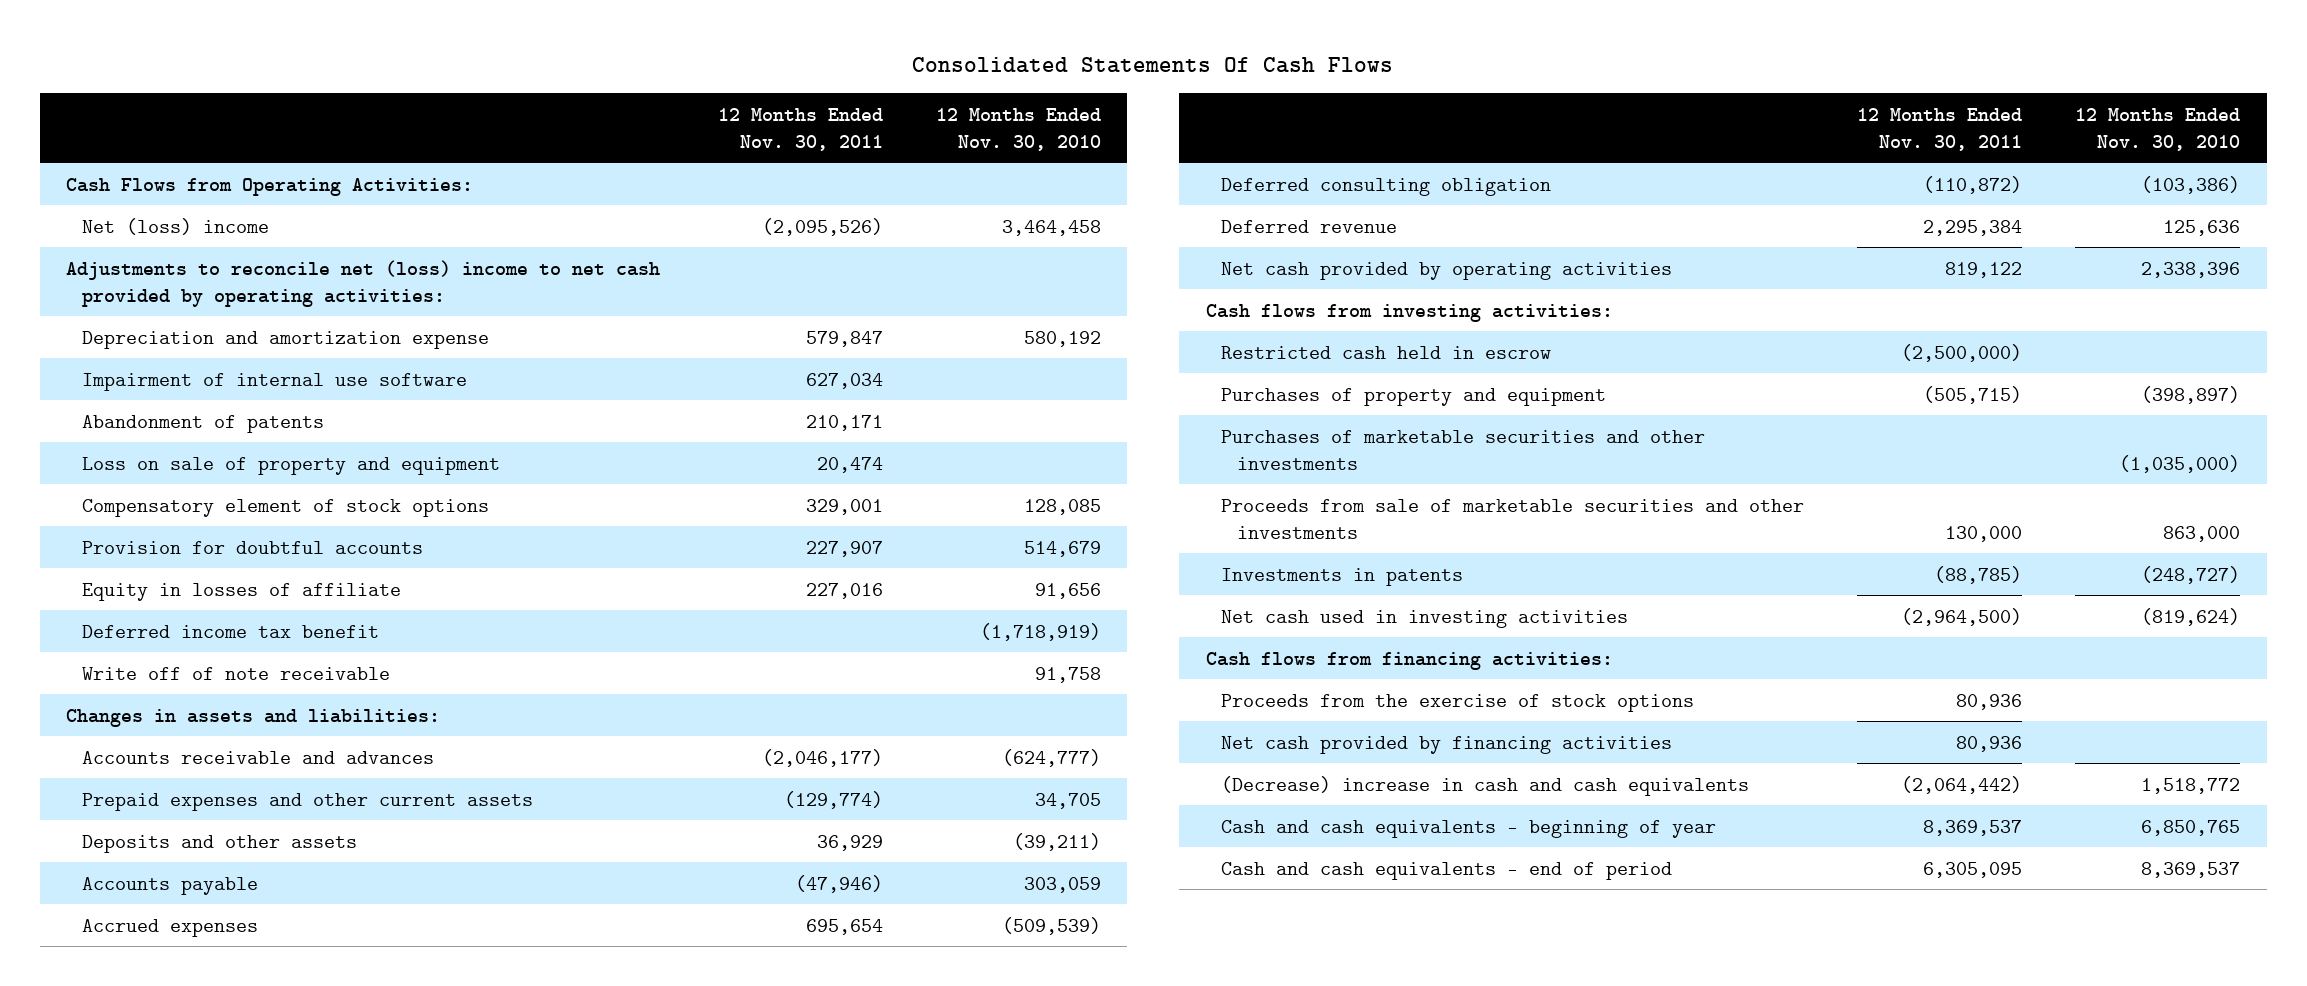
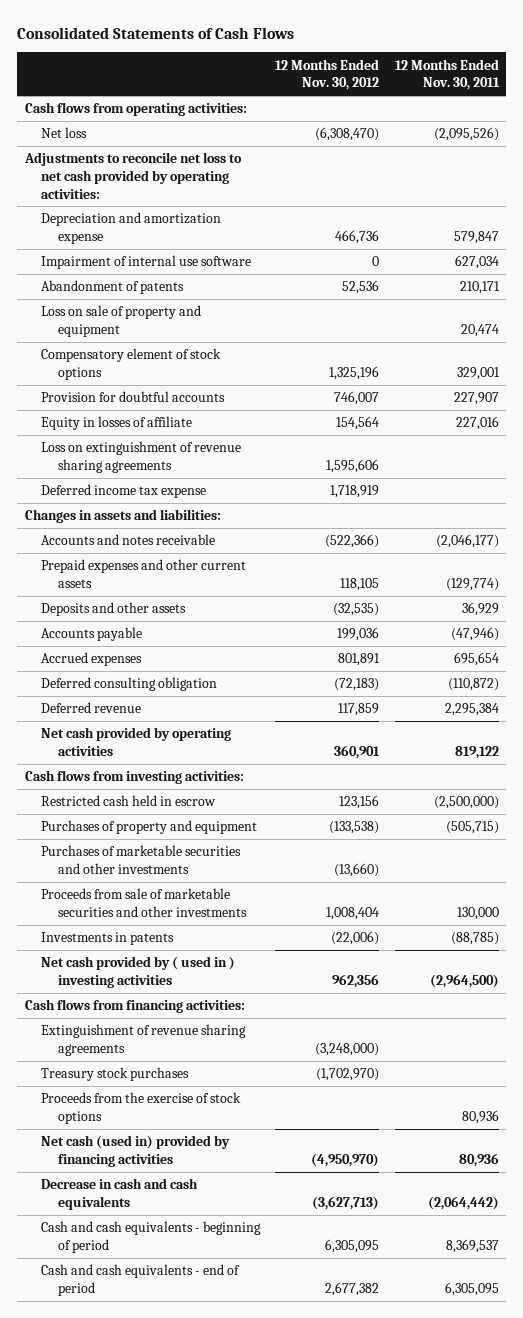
- Consolidated Statements Of Cash Flows
+ Consolidated Statements of Cash Flows
- | 12 Months Ended Nov. 30, 2011 | 12 Months Ended Nov. 30, 2010
+ | 12 Months Ended Nov. 30, 2012 | 12 Months Ended Nov. 30, 2011
- Cash Flows from Operating Activities:
- Net (loss) income | (2,095,526) | 3,464,458
- Adjustments to reconcile net (loss) income to net cash provided by operating activities:
+ Cash flows from operating activities:
+ Net loss | (6,308,470) | (2,095,526)
+ Adjustments to reconcile net loss to net cash provided by operating activities:
- Deferred income tax benefit | | (1,718,919)
- Write off of note receivable | | 91,758
+ Loss on extinguishment of revenue sharing agreements | 1,595,606 |
+ Deferred income tax expense | 1,718,919 |
- Accounts receivable and advances | (2,046,177) | (624,777)
+ Accounts and notes receivable | (522,366) | (2,046,177)
- Net cash used in investing activities | (2,964,500) | (819,624)
+ Net cash provided by ( used in ) investing activities | 962,356 | (2,964,500)
+ Extinguishment of revenue sharing agreements | (3,248,000) |
+ Treasury stock purchases | (1,702,970) |
- Net cash provided by financing activities | 80,936 |
- (Decrease) increase in cash and cash equivalents | (2,064,442) | 1,518,772
- Cash and cash equivalents - beginning of year | 8,369,537 | 6,850,765
+ Net cash (used in) provided by financing activities | (4,950,970) | 80,936
+ Decrease in cash and cash equivalents | (3,627,713) | (2,064,442)
+ Cash and cash equivalents - beginning of period | 6,305,095 | 8,369,537

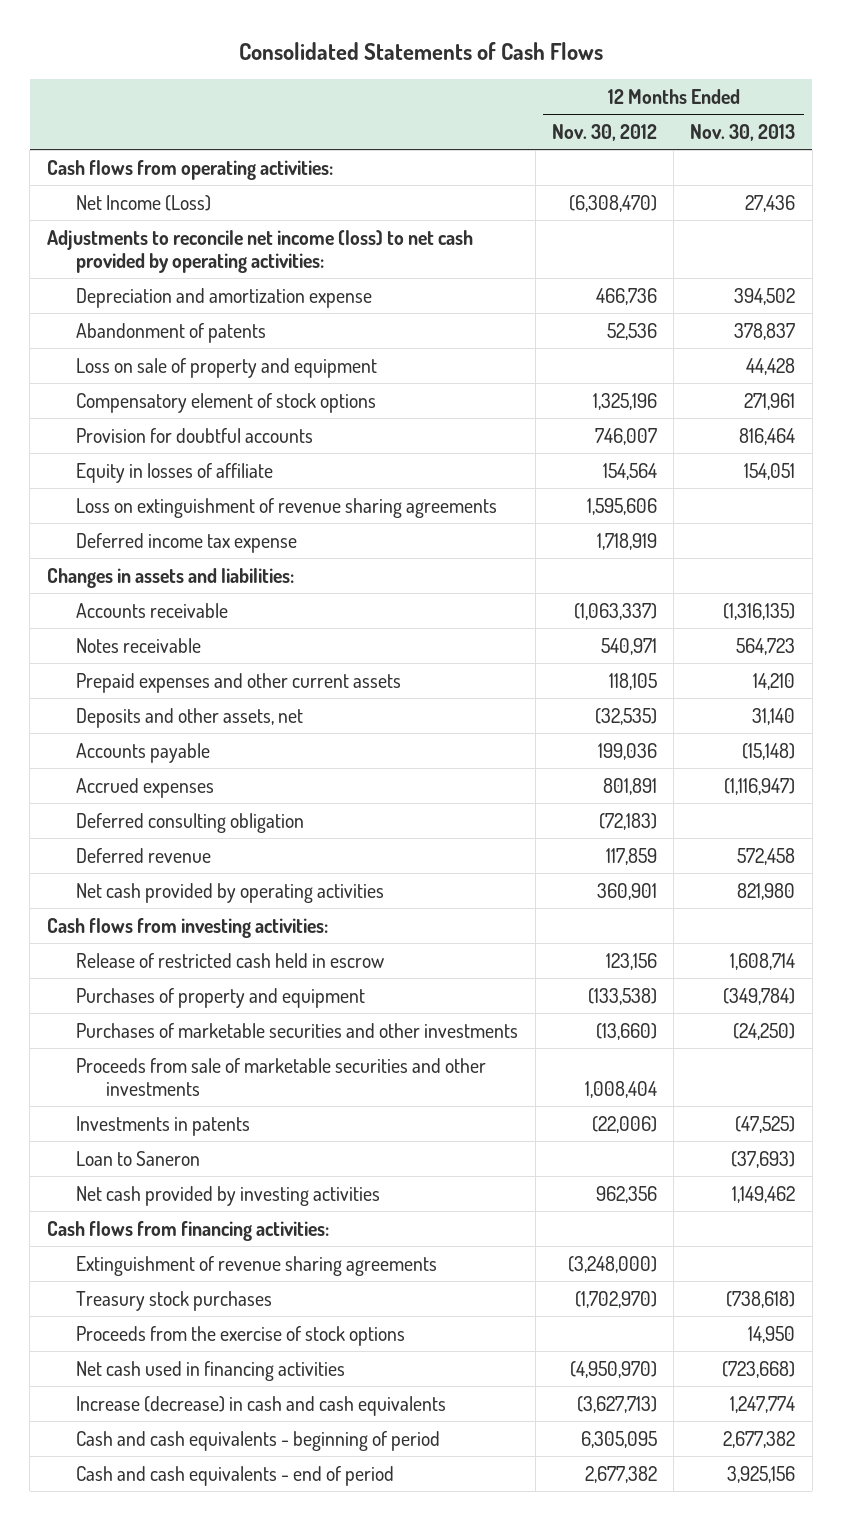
- | 12 Months Ended Nov. 30, 2012 | 12 Months Ended Nov. 30, 2011
+ | 12 Months Ended Nov. 30, 2012 | 12 Months Ended Nov. 30, 2013
- Net loss | (6,308,470) | (2,095,526)
- Adjustments to reconcile net loss to net cash provided by operating activities:
+ Net Income (Loss) | (6,308,470) | 27,436
+ Adjustments to reconcile net income (loss) to net cash provided by operating activities:
- Impairment of internal use software | 0 | 627,034
- Accounts and notes receivable | (522,366) | (2,046,177)
+ Accounts receivable | (1,063,337) | (1,316,135)
+ Notes receivable | 540,971 | 564,723
- Deposits and other assets | (32,535) | 36,929
+ Deposits and other assets, net | (32,535) | 31,140
- Restricted cash held in escrow | 123,156 | (2,500,000)
+ Release of restricted cash held in escrow | 123,156 | 1,608,714
- Net cash provided by ( used in ) investing activities | 962,356 | (2,964,500)
+ Loan to Saneron | | (37,693)
+ Net cash provided by investing activities | 962,356 | 1,149,462
- Net cash (used in) provided by financing activities | (4,950,970) | 80,936
- Decrease in cash and cash equivalents | (3,627,713) | (2,064,442)
+ Net cash used in financing activities | (4,950,970) | (723,668)
+ Increase (decrease) in cash and cash equivalents | (3,627,713) | 1,247,774

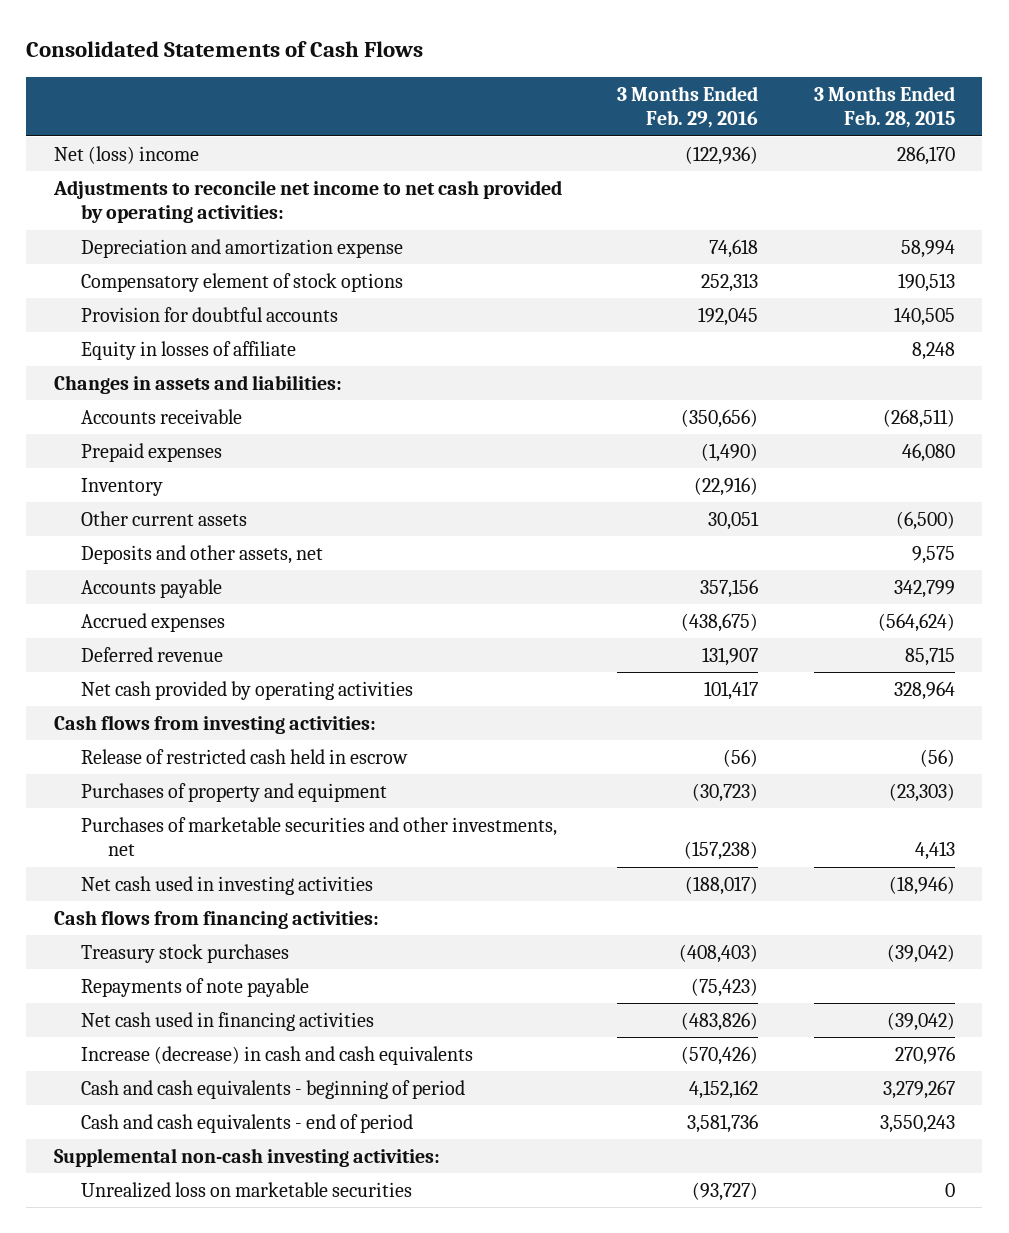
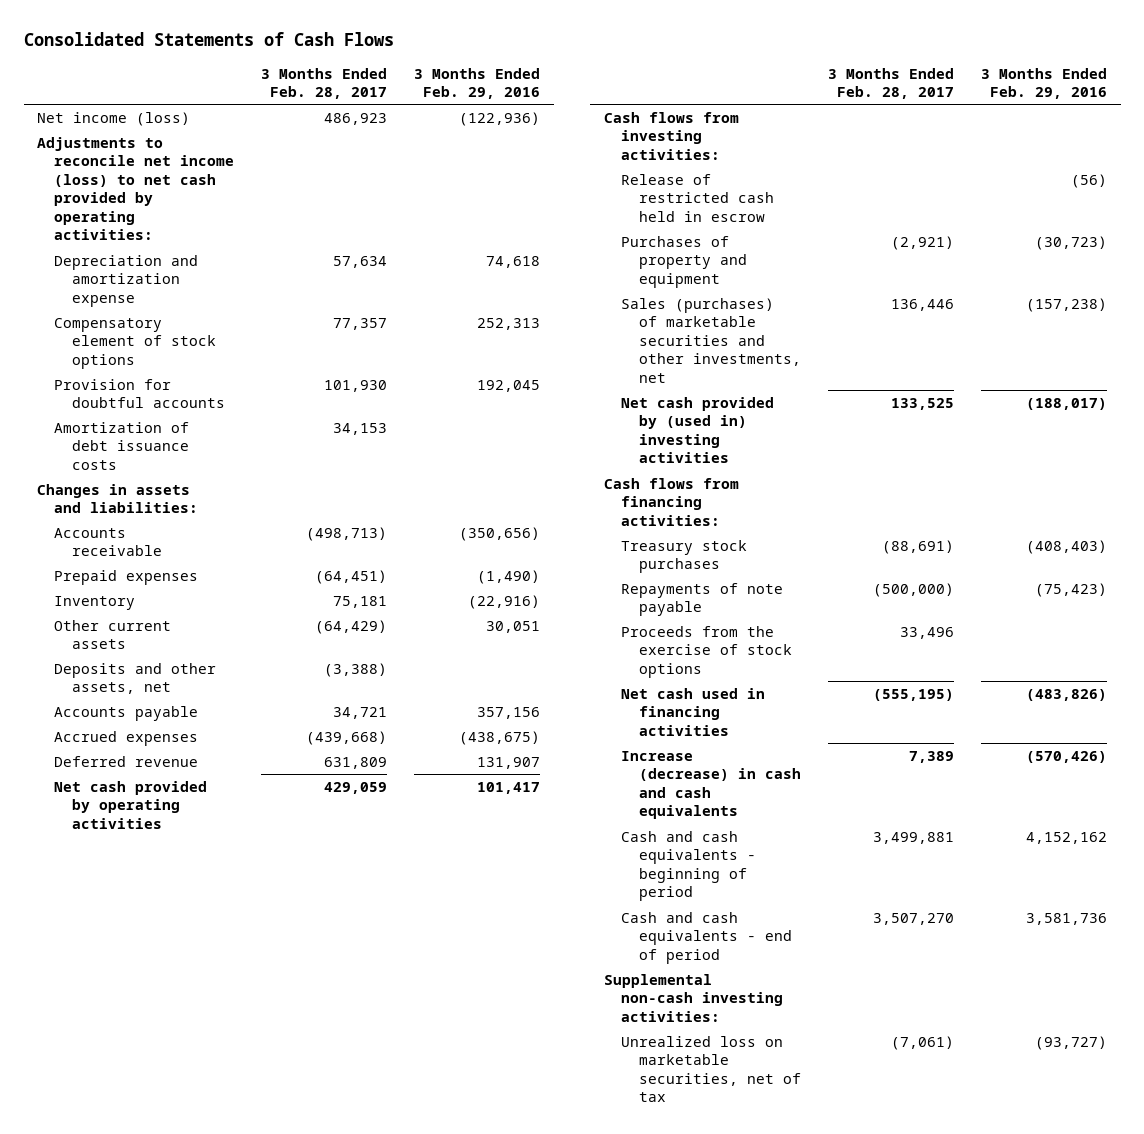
- | 3 Months Ended Feb. 29, 2016 | 3 Months Ended Feb. 28, 2015
+ | 3 Months Ended Feb. 28, 2017 | 3 Months Ended Feb. 29, 2016
- Net (loss) income | (122,936) | 286,170
- Adjustments to reconcile net income to net cash provided by operating activities:
+ Net income (loss) | 486,923 | (122,936)
+ Adjustments to reconcile net income (loss) to net cash provided by operating activities:
- Equity in losses of affiliate | | 8,248
+ Amortization of debt issuance costs | 34,153 |
- Purchases of marketable securities and other investments, net | (157,238) | 4,413
- Net cash used in investing activities | (188,017) | (18,946)
+ Sales (purchases) of marketable securities and other investments, net | 136,446 | (157,238)
+ Net cash provided by (used in) investing activities | 133,525 | (188,017)
+ Proceeds from the exercise of stock options | 33,496 |
- Unrealized loss on marketable securities | (93,727) | 0
+ Unrealized loss on marketable securities, net of tax | (7,061) | (93,727)

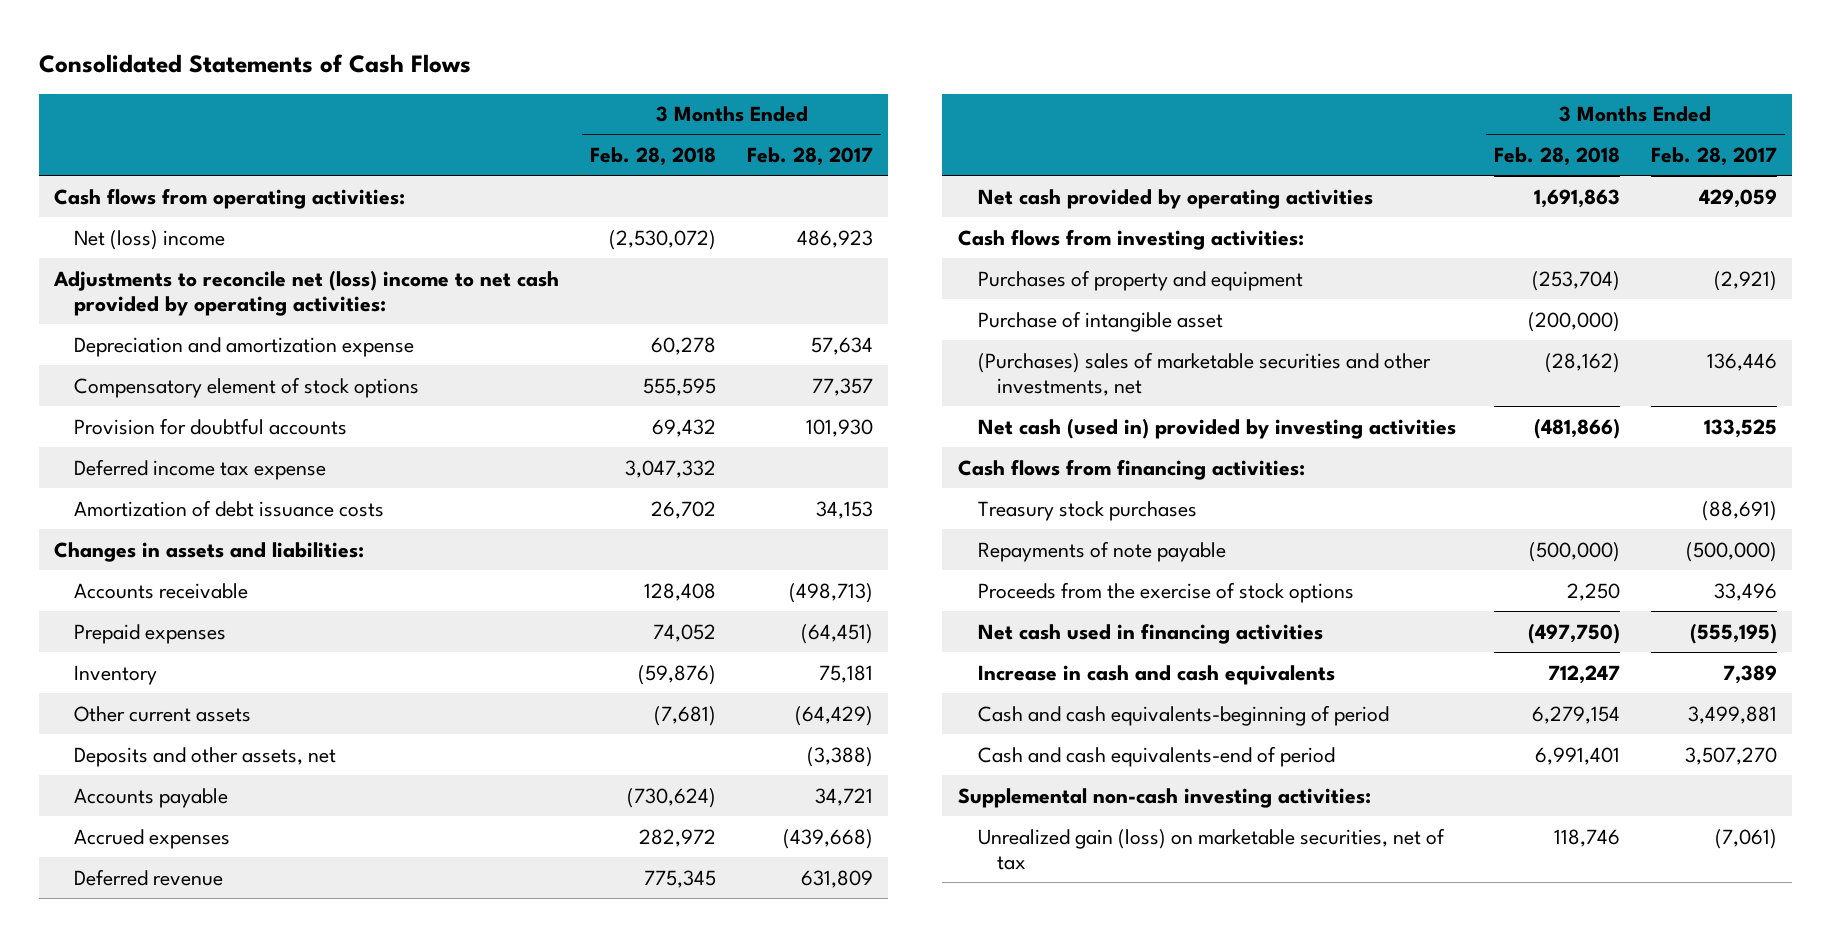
- | 3 Months Ended Feb. 28, 2017 | 3 Months Ended Feb. 29, 2016
+ | 3 Months Ended Feb. 28, 2018 | 3 Months Ended Feb. 28, 2017
- Net income (loss) | 486,923 | (122,936)
- Adjustments to reconcile net income (loss) to net cash provided by operating activities:
+ Cash flows from operating activities:
+ Net (loss) income | (2,530,072) | 486,923
+ Adjustments to reconcile net (loss) income to net cash provided by operating activities:
+ Deferred income tax expense | 3,047,332 |
- Release of restricted cash held in escrow | | (56)
- Sales (purchases) of marketable securities and other investments, net | 136,446 | (157,238)
- Net cash provided by (used in) investing activities | 133,525 | (188,017)
+ Purchase of intangible asset | (200,000) |
+ (Purchases) sales of marketable securities and other investments, net | (28,162) | 136,446
+ Net cash (used in) provided by investing activities | (481,866) | 133,525
- Increase (decrease) in cash and cash equivalents | 7,389 | (570,426)
- Cash and cash equivalents - beginning of period | 3,499,881 | 4,152,162
- Cash and cash equivalents - end of period | 3,507,270 | 3,581,736
+ Increase in cash and cash equivalents | 712,247 | 7,389
+ Cash and cash equivalents-beginning of period | 6,279,154 | 3,499,881
+ Cash and cash equivalents-end of period | 6,991,401 | 3,507,270
- Unrealized loss on marketable securities, net of tax | (7,061) | (93,727)
+ Unrealized gain (loss) on marketable securities, net of tax | 118,746 | (7,061)

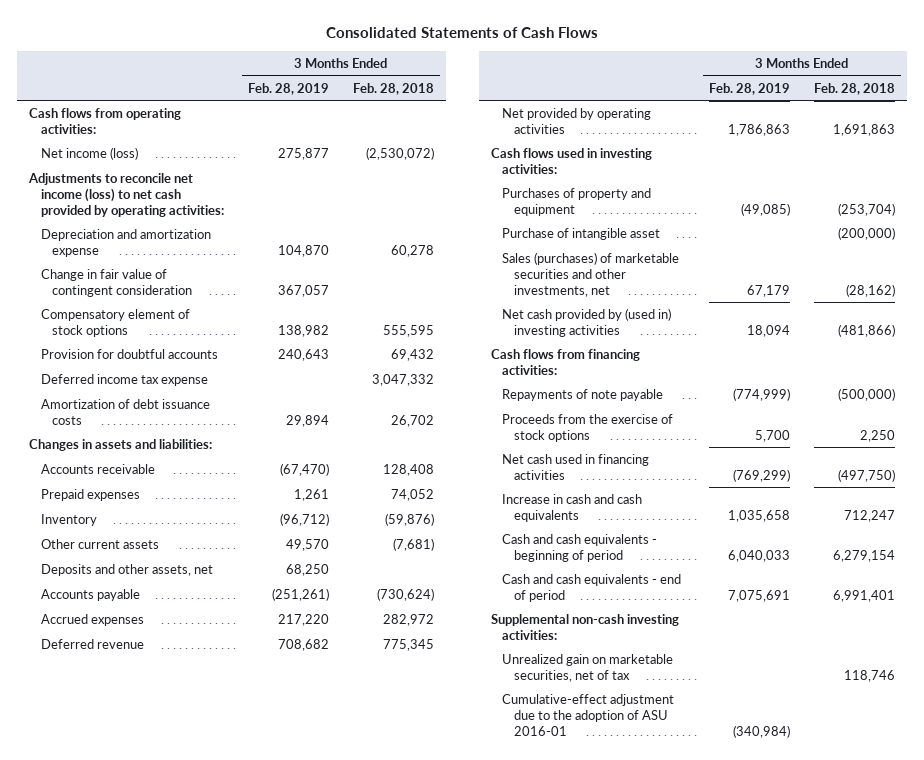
- | 3 Months Ended Feb. 28, 2018 | 3 Months Ended Feb. 28, 2017
+ | 3 Months Ended Feb. 28, 2019 | 3 Months Ended Feb. 28, 2018
- Net (loss) income | (2,530,072) | 486,923
- Adjustments to reconcile net (loss) income to net cash provided by operating activities:
+ Net income (loss) | 275,877 | (2,530,072)
+ Adjustments to reconcile net income (loss) to net cash provided by operating activities:
+ Change in fair value of contingent consideration | 367,057 |
- Net cash provided by operating activities | 1,691,863 | 429,059
- Cash flows from investing activities:
+ Net provided by operating activities | 1,786,863 | 1,691,863
+ Cash flows used in investing activities:
- (Purchases) sales of marketable securities and other investments, net | (28,162) | 136,446
- Net cash (used in) provided by investing activities | (481,866) | 133,525
+ Sales (purchases) of marketable securities and other investments, net | 67,179 | (28,162)
+ Net cash provided by (used in) investing activities | 18,094 | (481,866)
- Treasury stock purchases | | (88,691)
- Cash and cash equivalents-beginning of period | 6,279,154 | 3,499,881
- Cash and cash equivalents-end of period | 6,991,401 | 3,507,270
+ Cash and cash equivalents - beginning of period | 6,040,033 | 6,279,154
+ Cash and cash equivalents - end of period | 7,075,691 | 6,991,401
- Unrealized gain (loss) on marketable securities, net of tax | 118,746 | (7,061)
+ Unrealized gain on marketable securities, net of tax | | 118,746
+ Cumulative-effect adjustment due to the adoption of ASU 2016-01 | (340,984) |

